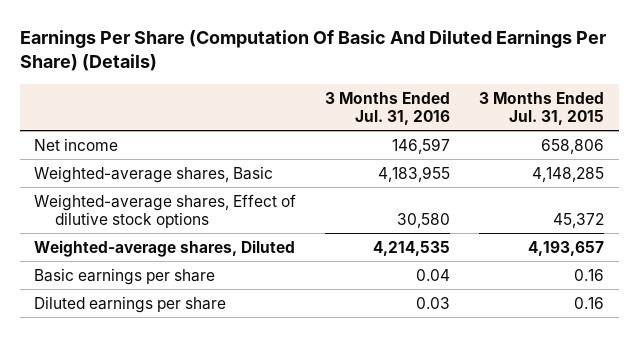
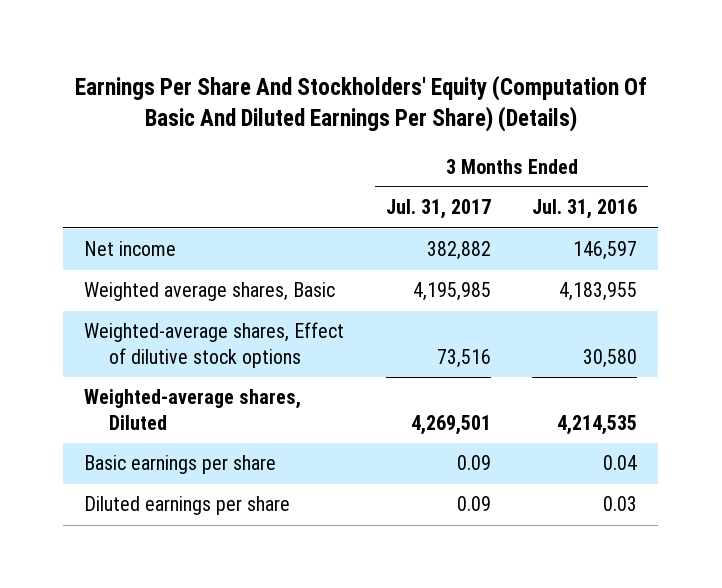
- Earnings Per Share (Computation Of Basic And Diluted Earnings Per Share) (Details)
+ Earnings Per Share And Stockholders' Equity (Computation Of Basic And Diluted Earnings Per Share) (Details)
- | 3 Months Ended Jul. 31, 2016 | 3 Months Ended Jul. 31, 2015
+ | 3 Months Ended Jul. 31, 2017 | 3 Months Ended Jul. 31, 2016
- Weighted-average shares, Basic | 4,183,955 | 4,148,285
+ Weighted average shares, Basic | 4,195,985 | 4,183,955

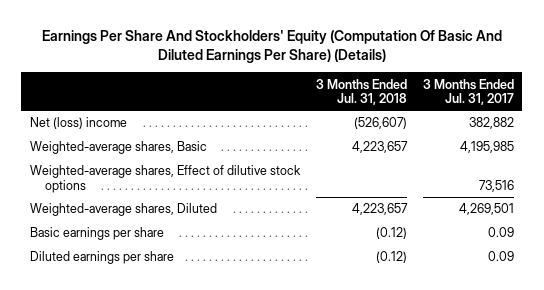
- | 3 Months Ended Jul. 31, 2017 | 3 Months Ended Jul. 31, 2016
+ | 3 Months Ended Jul. 31, 2018 | 3 Months Ended Jul. 31, 2017
- Net income | 382,882 | 146,597
- Weighted average shares, Basic | 4,195,985 | 4,183,955
+ Net (loss) income | (526,607) | 382,882
+ Weighted-average shares, Basic | 4,223,657 | 4,195,985

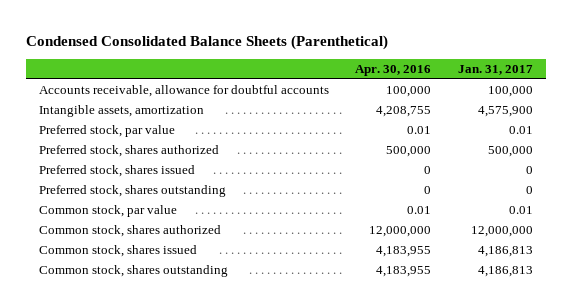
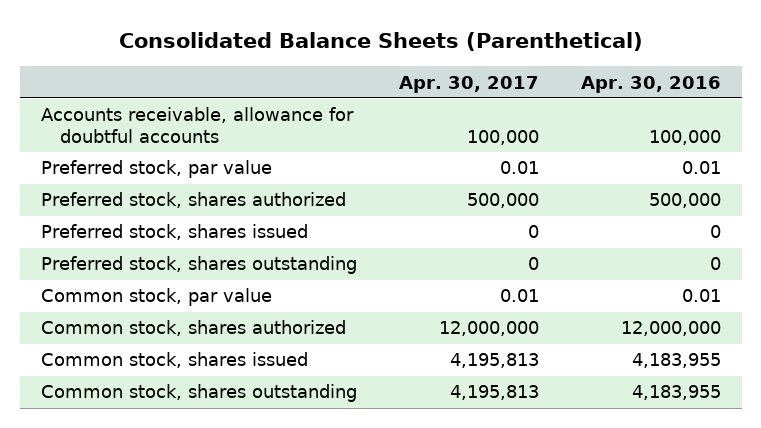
- Condensed Consolidated Balance Sheets (Parenthetical)
+ Consolidated Balance Sheets (Parenthetical)
- | Apr. 30, 2016 | Jan. 31, 2017
+ | Apr. 30, 2017 | Apr. 30, 2016
- Intangible assets, amortization | 4,208,755 | 4,575,900

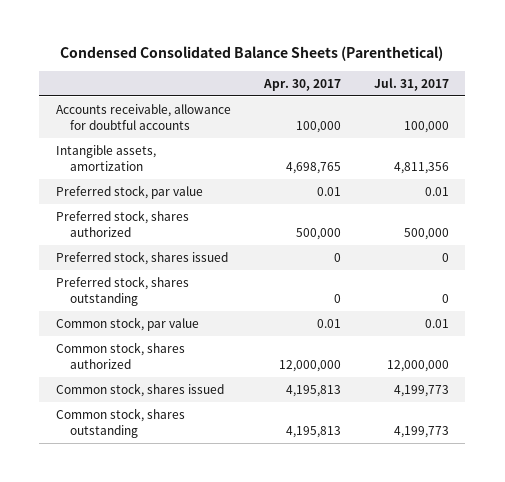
- Consolidated Balance Sheets (Parenthetical)
+ Condensed Consolidated Balance Sheets (Parenthetical)
- | Apr. 30, 2017 | Apr. 30, 2016
+ | Apr. 30, 2017 | Jul. 31, 2017
+ Intangible assets, amortization | 4,698,765 | 4,811,356

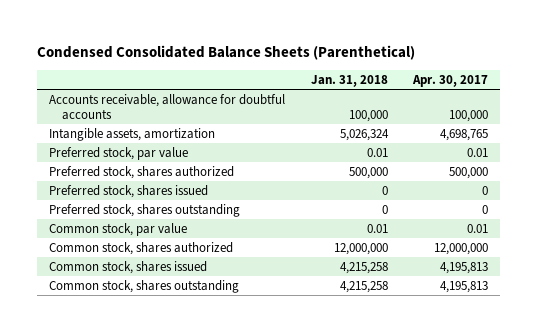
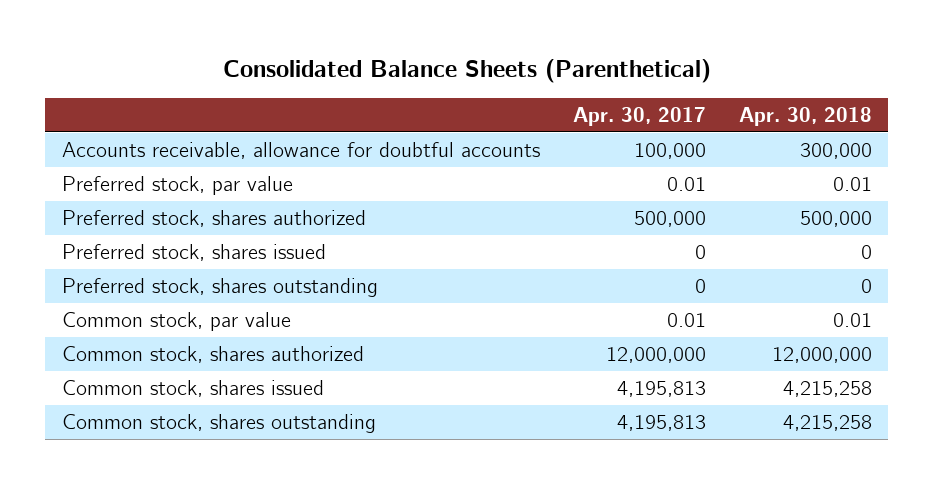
- Condensed Consolidated Balance Sheets (Parenthetical)
+ Consolidated Balance Sheets (Parenthetical)
- | Jan. 31, 2018 | Apr. 30, 2017
+ | Apr. 30, 2017 | Apr. 30, 2018
- Intangible assets, amortization | 5,026,324 | 4,698,765

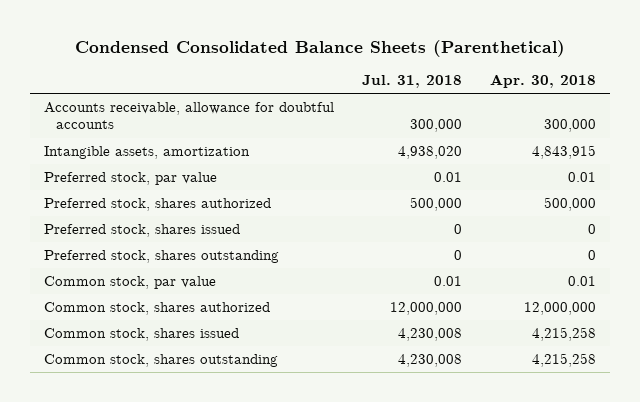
- Consolidated Balance Sheets (Parenthetical)
+ Condensed Consolidated Balance Sheets (Parenthetical)
- | Apr. 30, 2017 | Apr. 30, 2018
+ | Jul. 31, 2018 | Apr. 30, 2018
+ Intangible assets, amortization | 4,938,020 | 4,843,915

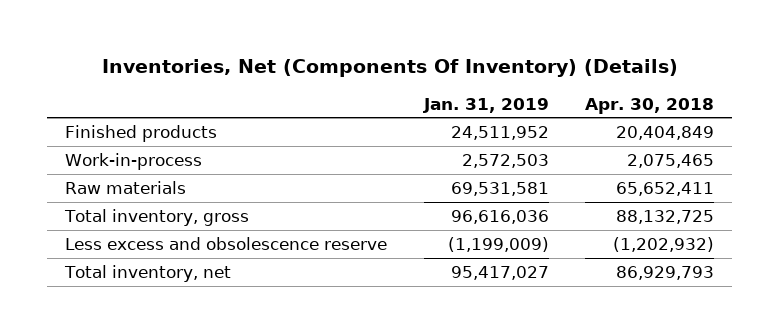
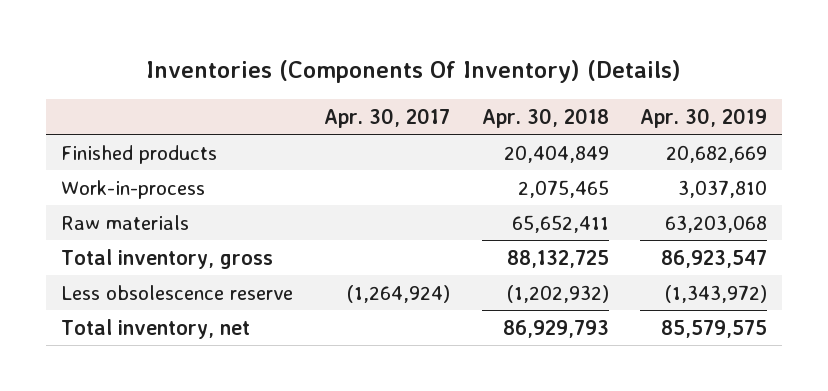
- Inventories, Net (Components Of Inventory) (Details)
+ Inventories (Components Of Inventory) (Details)
- | Jan. 31, 2019 | Apr. 30, 2018
+ | Apr. 30, 2017 | Apr. 30, 2018 | Apr. 30, 2019
- Less excess and obsolescence reserve | (1,199,009) | (1,202,932)
+ Less obsolescence reserve | (1,264,924) | (1,202,932) | (1,343,972)

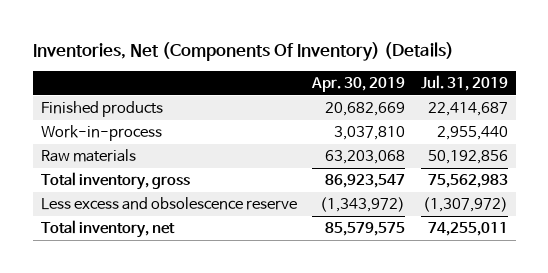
- Inventories (Components Of Inventory) (Details)
+ Inventories, Net (Components Of Inventory) (Details)
- | Apr. 30, 2017 | Apr. 30, 2018 | Apr. 30, 2019
+ | Apr. 30, 2019 | Jul. 31, 2019
- Less obsolescence reserve | (1,264,924) | (1,202,932) | (1,343,972)
+ Less excess and obsolescence reserve | (1,343,972) | (1,307,972)

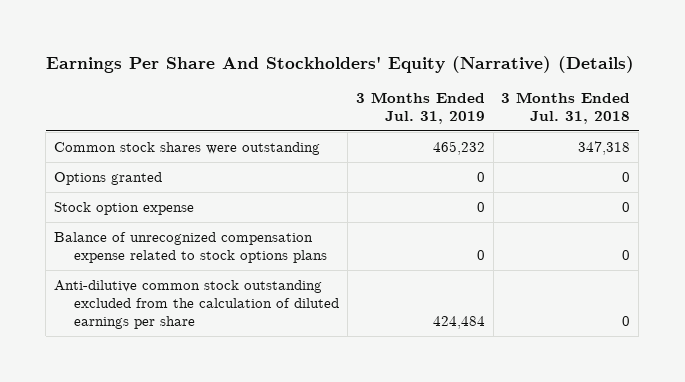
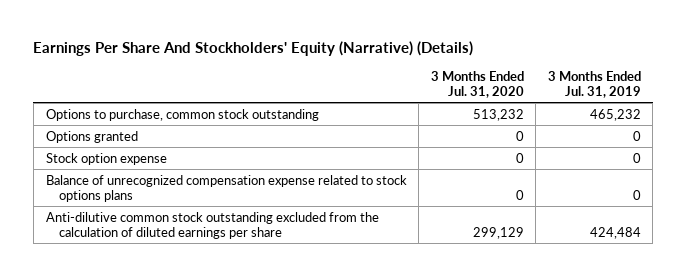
- | 3 Months Ended Jul. 31, 2019 | 3 Months Ended Jul. 31, 2018
+ | 3 Months Ended Jul. 31, 2020 | 3 Months Ended Jul. 31, 2019
- Common stock shares were outstanding | 465,232 | 347,318
+ Options to purchase, common stock outstanding | 513,232 | 465,232

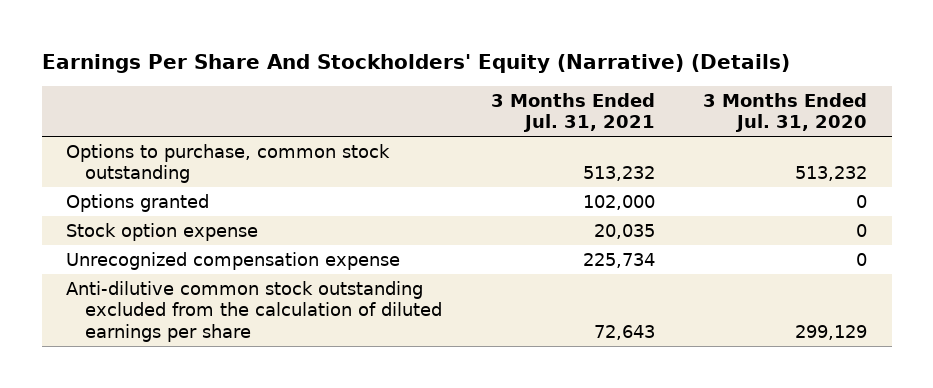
- | 3 Months Ended Jul. 31, 2020 | 3 Months Ended Jul. 31, 2019
+ | 3 Months Ended Jul. 31, 2021 | 3 Months Ended Jul. 31, 2020
- Balance of unrecognized compensation expense related to stock options plans | 0 | 0
+ Unrecognized compensation expense | 225,734 | 0

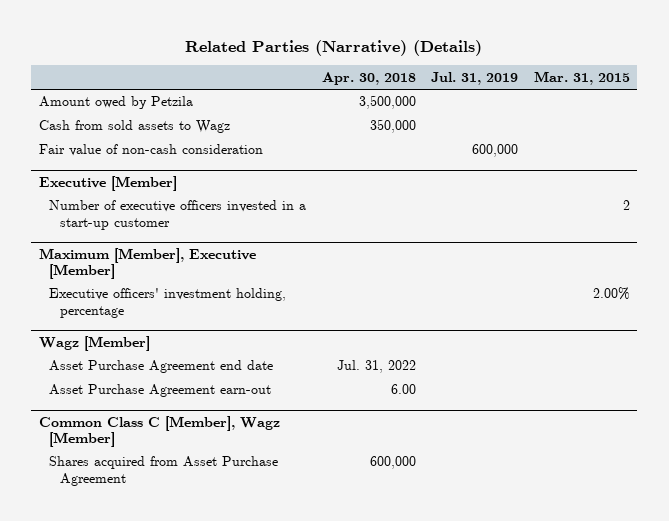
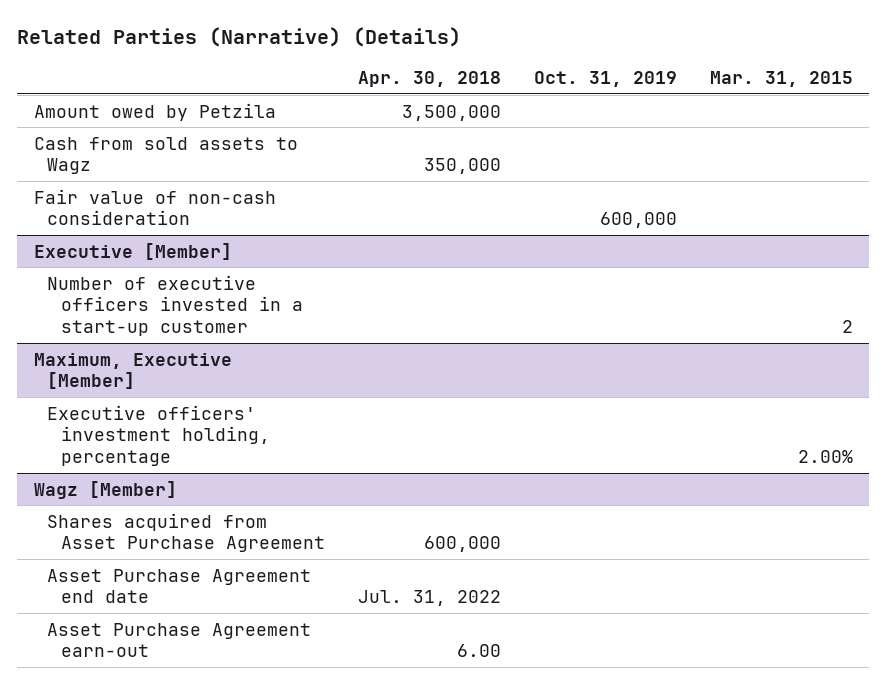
- | Apr. 30, 2018 | Jul. 31, 2019 | Mar. 31, 2015
+ | Apr. 30, 2018 | Oct. 31, 2019 | Mar. 31, 2015
- Maximum [Member], Executive [Member]
+ Maximum, Executive [Member]
@ Wagz [Member]
+ Shares acquired from Asset Purchase Agreement | 600,000 | |
- Common Class C [Member], Wagz [Member]
- Shares acquired from Asset Purchase Agreement | 600,000 | |

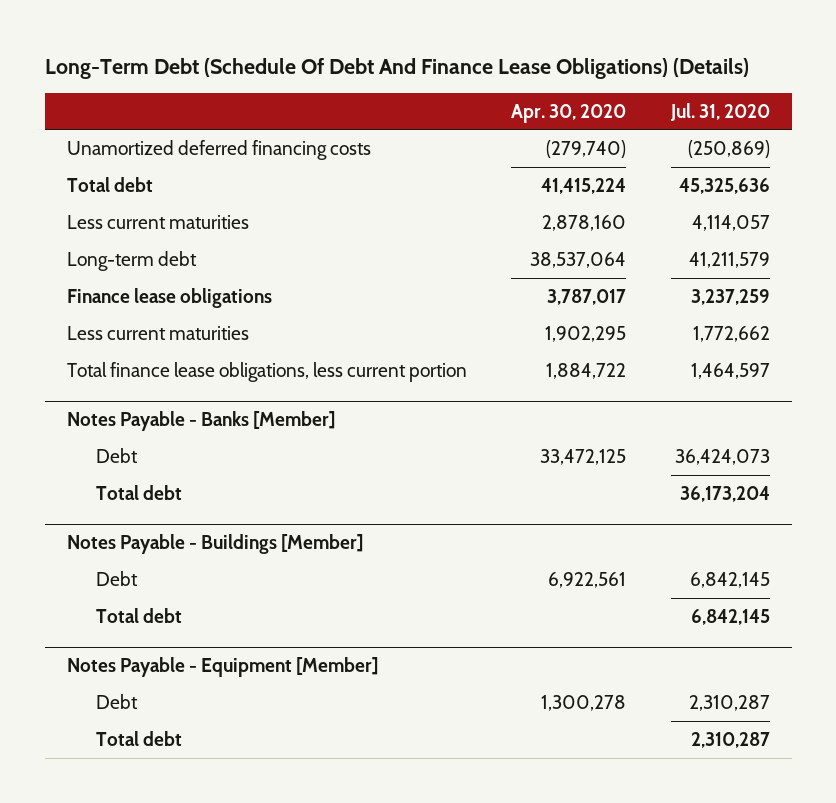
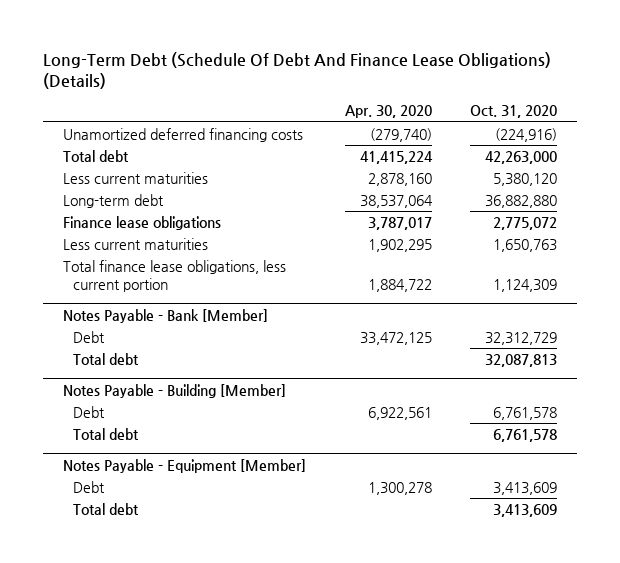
- | Apr. 30, 2020 | Jul. 31, 2020
+ | Apr. 30, 2020 | Oct. 31, 2020
- Notes Payable - Banks [Member]
+ Notes Payable - Bank [Member]
- Notes Payable - Buildings [Member]
+ Notes Payable - Building [Member]

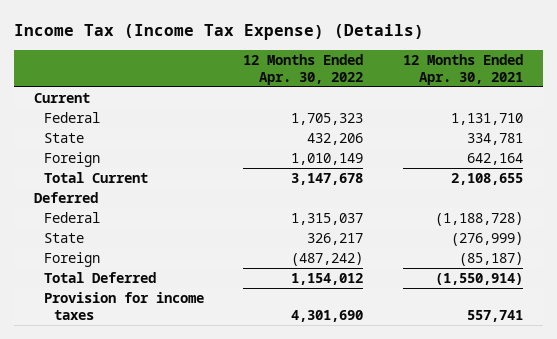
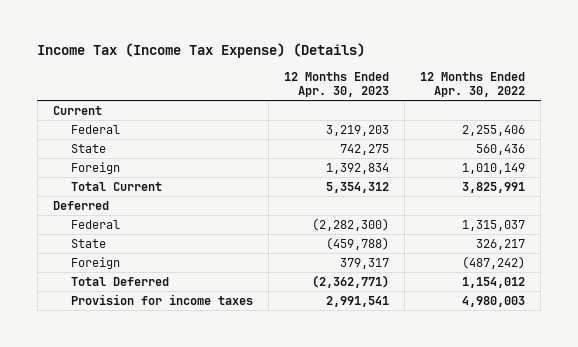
- | 12 Months Ended Apr. 30, 2022 | 12 Months Ended Apr. 30, 2021
+ | 12 Months Ended Apr. 30, 2023 | 12 Months Ended Apr. 30, 2022
- Federal | 1,705,323 | 1,131,710
- State | 432,206 | 334,781
+ Federal | 3,219,203 | 2,255,406
+ State | 742,275 | 560,436
- Total Current | 3,147,678 | 2,108,655
+ Total Current | 5,354,312 | 3,825,991
- Provision for income taxes | 4,301,690 | 557,741
+ Provision for income taxes | 2,991,541 | 4,980,003

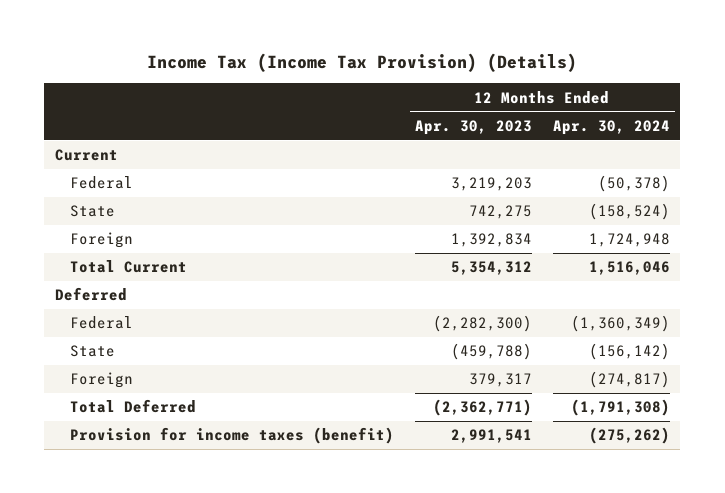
- Income Tax (Income Tax Expense) (Details)
+ Income Tax (Income Tax Provision) (Details)
- | 12 Months Ended Apr. 30, 2023 | 12 Months Ended Apr. 30, 2022
+ | 12 Months Ended Apr. 30, 2023 | 12 Months Ended Apr. 30, 2024
- Provision for income taxes | 2,991,541 | 4,980,003
+ Provision for income taxes (benefit) | 2,991,541 | (275,262)

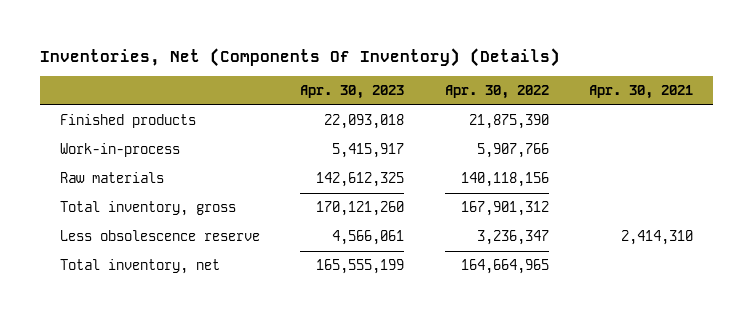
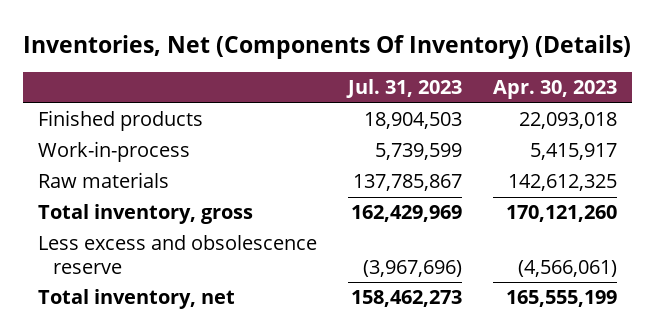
- | Apr. 30, 2023 | Apr. 30, 2022 | Apr. 30, 2021
+ | Jul. 31, 2023 | Apr. 30, 2023
- Less obsolescence reserve | 4,566,061 | 3,236,347 | 2,414,310
+ Less excess and obsolescence reserve | (3,967,696) | (4,566,061)

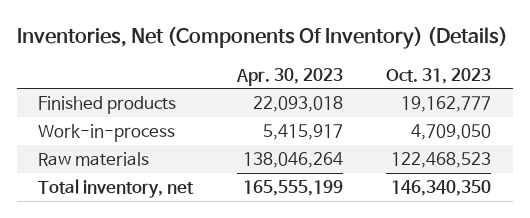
- | Jul. 31, 2023 | Apr. 30, 2023
+ | Apr. 30, 2023 | Oct. 31, 2023
- Raw materials | 137,785,867 | 142,612,325
- Total inventory, gross | 162,429,969 | 170,121,260
- Less excess and obsolescence reserve | (3,967,696) | (4,566,061)
+ Raw materials | 138,046,264 | 122,468,523

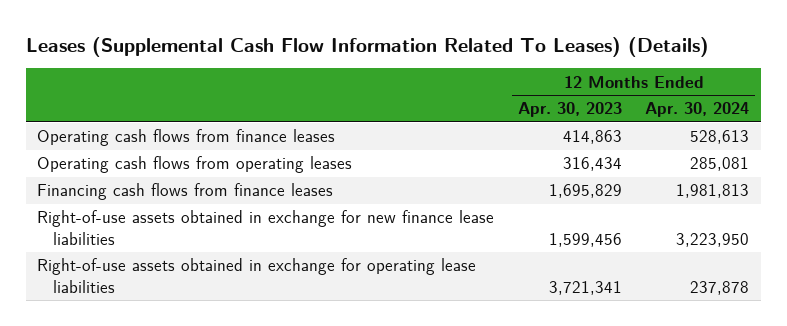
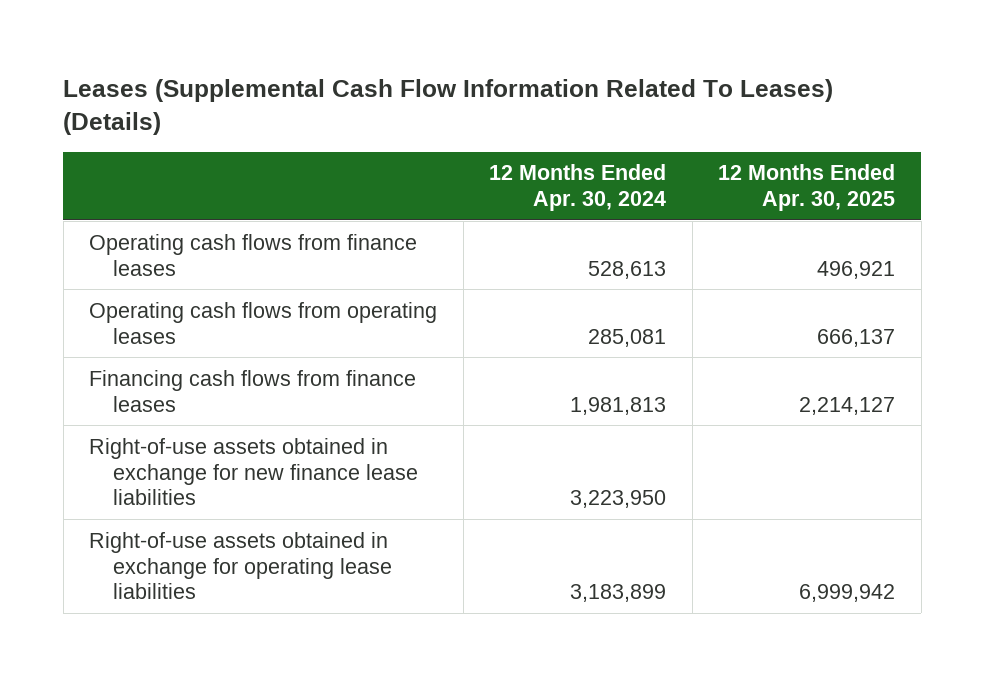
- | 12 Months Ended Apr. 30, 2023 | 12 Months Ended Apr. 30, 2024
+ | 12 Months Ended Apr. 30, 2024 | 12 Months Ended Apr. 30, 2025
- Right-of-use assets obtained in exchange for operating lease liabilities | 3,721,341 | 237,878
+ Right-of-use assets obtained in exchange for operating lease liabilities | 3,183,899 | 6,999,942

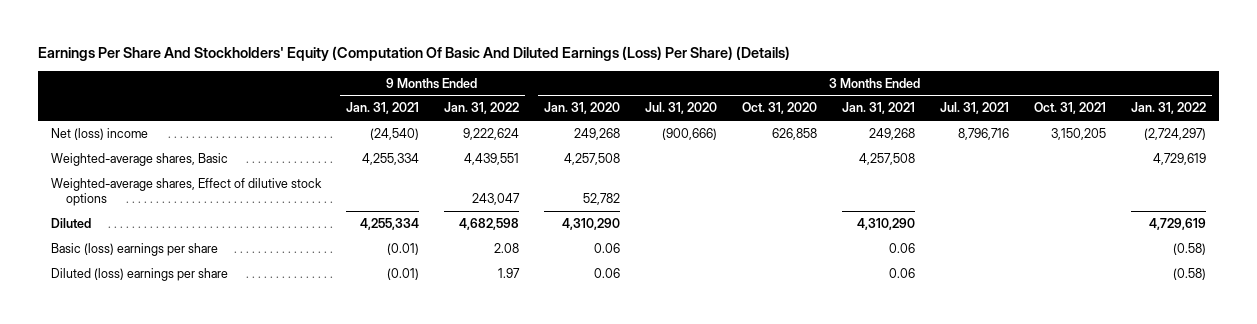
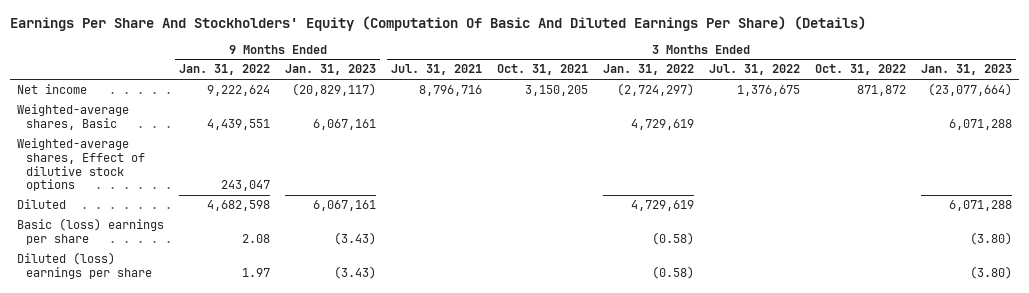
- Earnings Per Share And Stockholders' Equity (Computation Of Basic And Diluted Earnings (Loss) Per Share) (Details)
+ Earnings Per Share And Stockholders' Equity (Computation Of Basic And Diluted Earnings Per Share) (Details)
- | 9 Months Ended Jan. 31, 2021 | 9 Months Ended Jan. 31, 2022 | 3 Months Ended Jan. 31, 2020 | 3 Months Ended Jul. 31, 2020 | 3 Months Ended Oct. 31, 2020 | 3 Months Ended Jan. 31, 2021 | 3 Months Ended Jul. 31, 2021 | 3 Months Ended Oct. 31, 2021 | 3 Months Ended Jan. 31, 2022
+ | 9 Months Ended Jan. 31, 2022 | 9 Months Ended Jan. 31, 2023 | 3 Months Ended Jul. 31, 2021 | 3 Months Ended Oct. 31, 2021 | 3 Months Ended Jan. 31, 2022 | 3 Months Ended Jul. 31, 2022 | 3 Months Ended Oct. 31, 2022 | 3 Months Ended Jan. 31, 2023
- Net (loss) income | (24,540) | 9,222,624 | 249,268 | (900,666) | 626,858 | 249,268 | 8,796,716 | 3,150,205 | (2,724,297)
+ Net income | 9,222,624 | (20,829,117) | 8,796,716 | 3,150,205 | (2,724,297) | 1,376,675 | 871,872 | (23,077,664)

